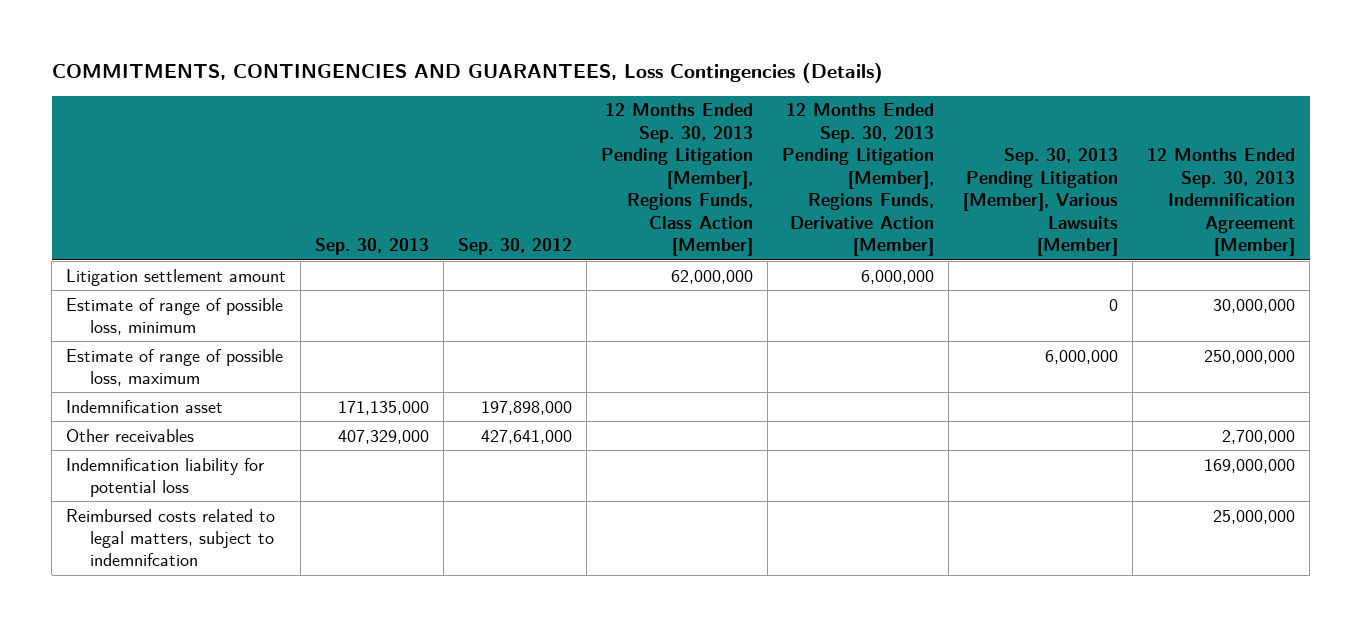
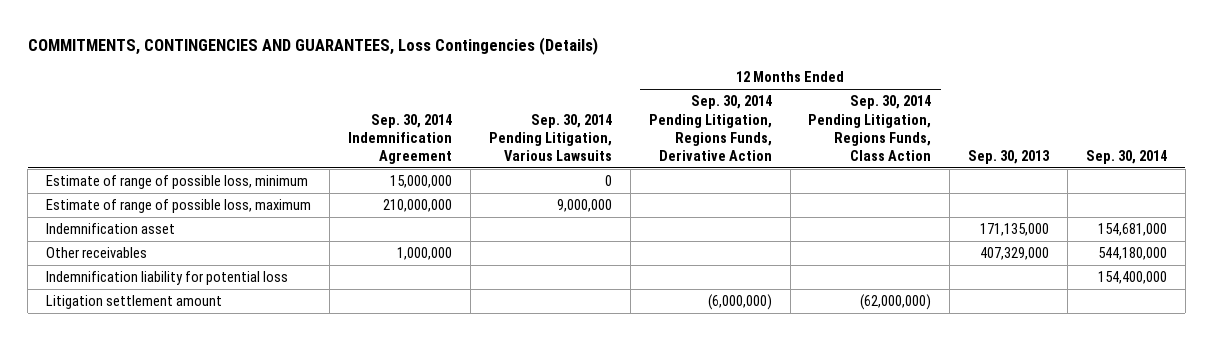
- | Sep. 30, 2013 | Sep. 30, 2012 | 12 Months Ended Sep. 30, 2013 Pending Litigation [Member], Regions Funds, Class Action [Member] | 12 Months Ended Sep. 30, 2013 Pending Litigation [Member], Regions Funds, Derivative Action [Member] | Sep. 30, 2013 Pending Litigation [Member], Various Lawsuits [Member] | 12 Months Ended Sep. 30, 2013 Indemnification Agreement [Member]
+ | Sep. 30, 2014 Indemnification Agreement | Sep. 30, 2014 Pending Litigation, Various Lawsuits | 12 Months Ended Sep. 30, 2014 Pending Litigation, Regions Funds, Derivative Action | 12 Months Ended Sep. 30, 2014 Pending Litigation, Regions Funds, Class Action | Sep. 30, 2013 | Sep. 30, 2014
- Reimbursed costs related to legal matters, subject to indemnifcation | | | | | | 25,000,000
moved down: Litigation settlement amount | | | (6,000,000) | (62,000,000) | |

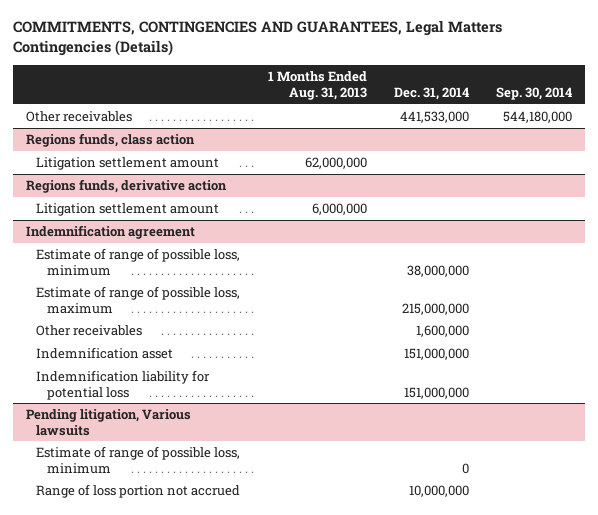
- COMMITMENTS, CONTINGENCIES AND GUARANTEES, Loss Contingencies (Details)
+ COMMITMENTS, CONTINGENCIES AND GUARANTEES, Legal Matters Contingencies (Details)
- | Sep. 30, 2014 Indemnification Agreement | Sep. 30, 2014 Pending Litigation, Various Lawsuits | 12 Months Ended Sep. 30, 2014 Pending Litigation, Regions Funds, Derivative Action | 12 Months Ended Sep. 30, 2014 Pending Litigation, Regions Funds, Class Action | Sep. 30, 2013 | Sep. 30, 2014
+ | 1 Months Ended Aug. 31, 2013 | Dec. 31, 2014 | Sep. 30, 2014
- Estimate of range of possible loss, minimum | 15,000,000 | 0 | | | |
- Estimate of range of possible loss, maximum | 210,000,000 | 9,000,000 | | | |
- Indemnification asset | | | | | 171,135,000 | 154,681,000
- Indemnification liability for potential loss | | | | | | 154,400,000
- Litigation settlement amount | | | (6,000,000) | (62,000,000) | |
+ Regions funds, class action
+ Litigation settlement amount | 62,000,000 | |
+ Regions funds, derivative action
+ Litigation settlement amount | 6,000,000 | |
+ Indemnification agreement
+ Estimate of range of possible loss, minimum | | 38,000,000 |
+ Estimate of range of possible loss, maximum | | 215,000,000 |
+ Other receivables | | 1,600,000 |
+ Indemnification asset | | 151,000,000 |
+ Indemnification liability for potential loss | | 151,000,000 |
+ Pending litigation, Various lawsuits
+ Estimate of range of possible loss, minimum | | 0 |
+ Range of loss portion not accrued | | 10,000,000 |

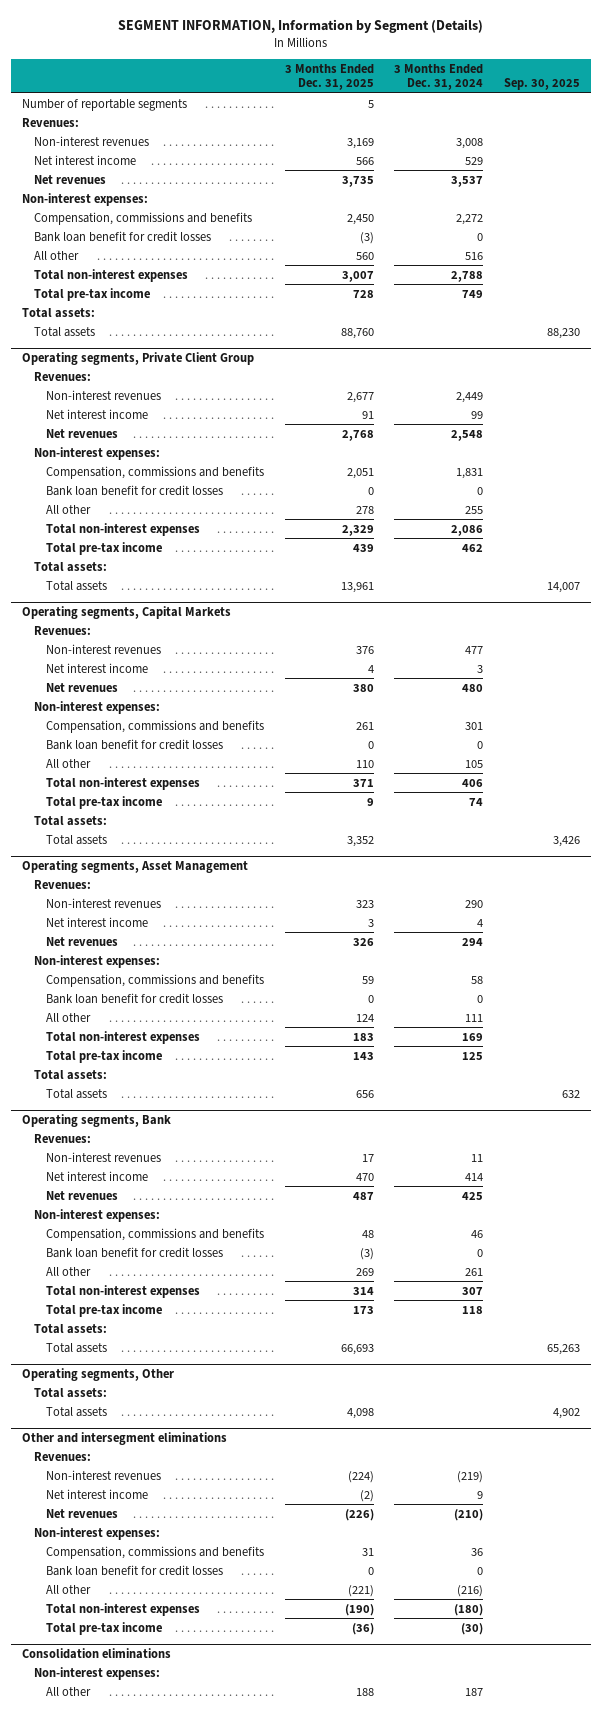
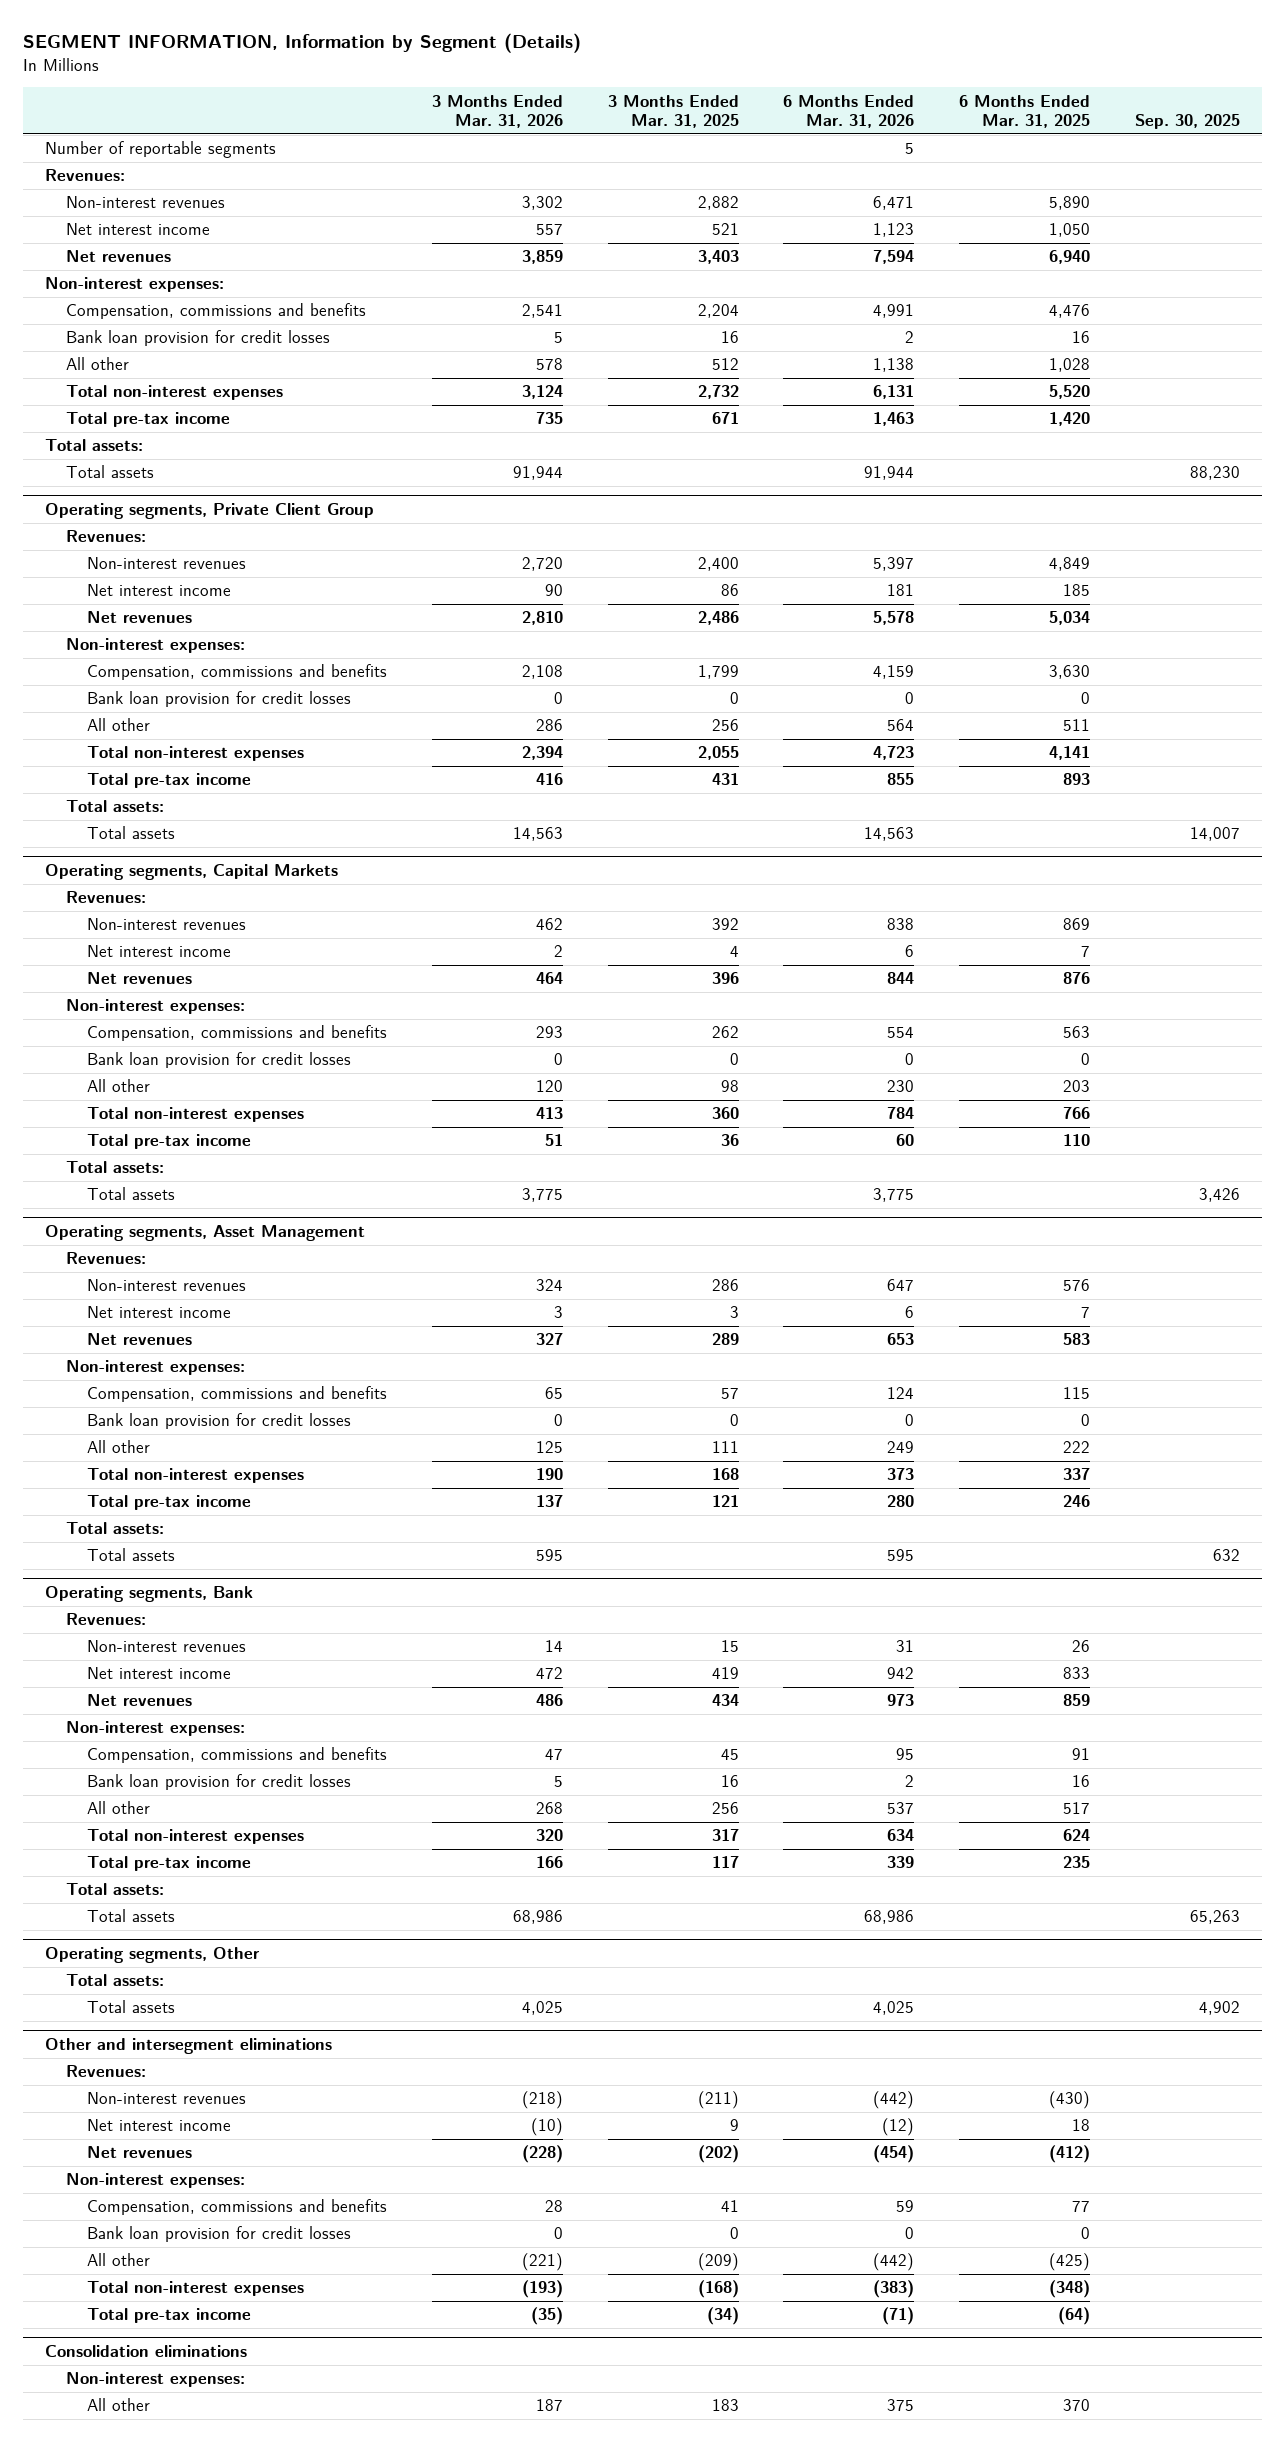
- | 3 Months Ended Dec. 31, 2025 | 3 Months Ended Dec. 31, 2024 | Sep. 30, 2025
+ | 3 Months Ended Mar. 31, 2026 | 3 Months Ended Mar. 31, 2025 | 6 Months Ended Mar. 31, 2026 | 6 Months Ended Mar. 31, 2025 | Sep. 30, 2025
- Bank loan benefit for credit losses | (3) | 0 |
+ Bank loan provision for credit losses | 5 | 16 | 2 | 16 |
@ Operating segments, Private Client Group
- Bank loan benefit for credit losses | 0 | 0 |
+ Bank loan provision for credit losses | 0 | 0 | 0 | 0 |
@ Operating segments, Capital Markets
- Bank loan benefit for credit losses | 0 | 0 |
+ Bank loan provision for credit losses | 0 | 0 | 0 | 0 |
@ Operating segments, Asset Management
- Bank loan benefit for credit losses | 0 | 0 |
+ Bank loan provision for credit losses | 0 | 0 | 0 | 0 |
@ Operating segments, Bank
- Bank loan benefit for credit losses | (3) | 0 |
+ Bank loan provision for credit losses | 5 | 16 | 2 | 16 |
@ Other and intersegment eliminations
- Bank loan benefit for credit losses | 0 | 0 |
+ Bank loan provision for credit losses | 0 | 0 | 0 | 0 |

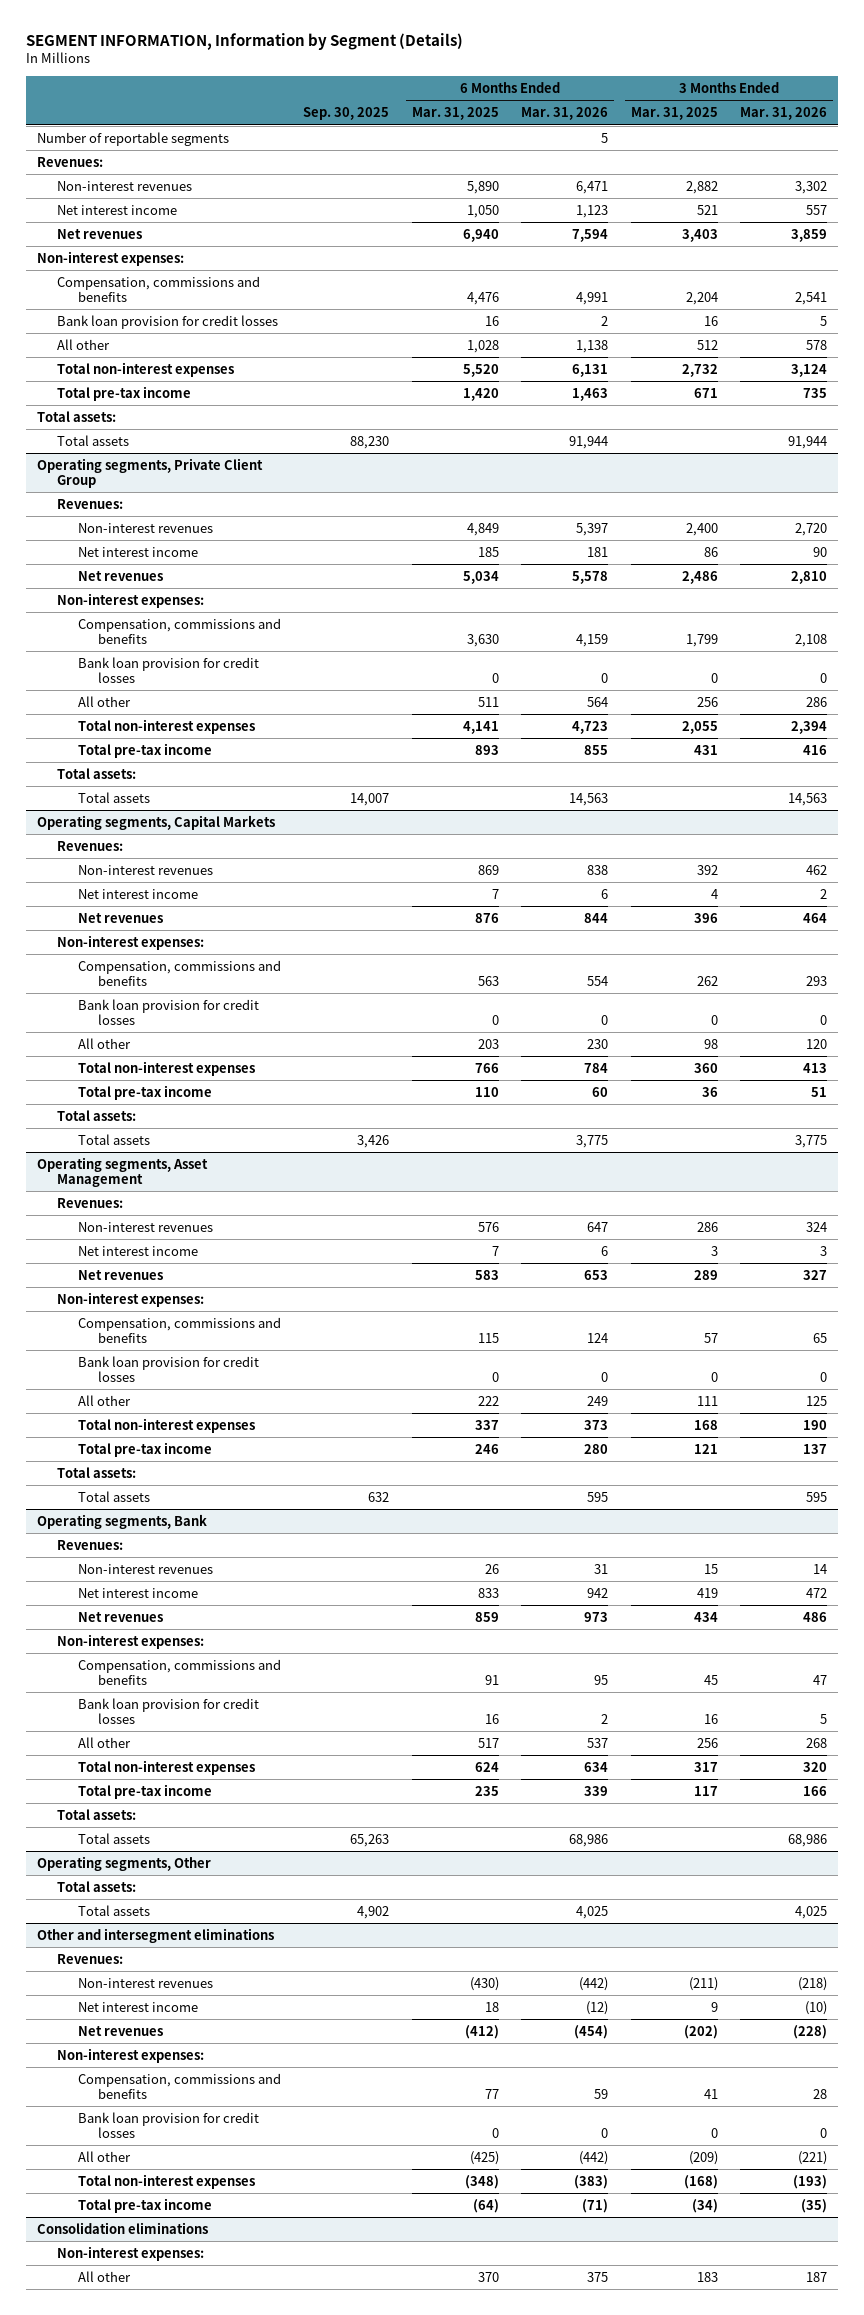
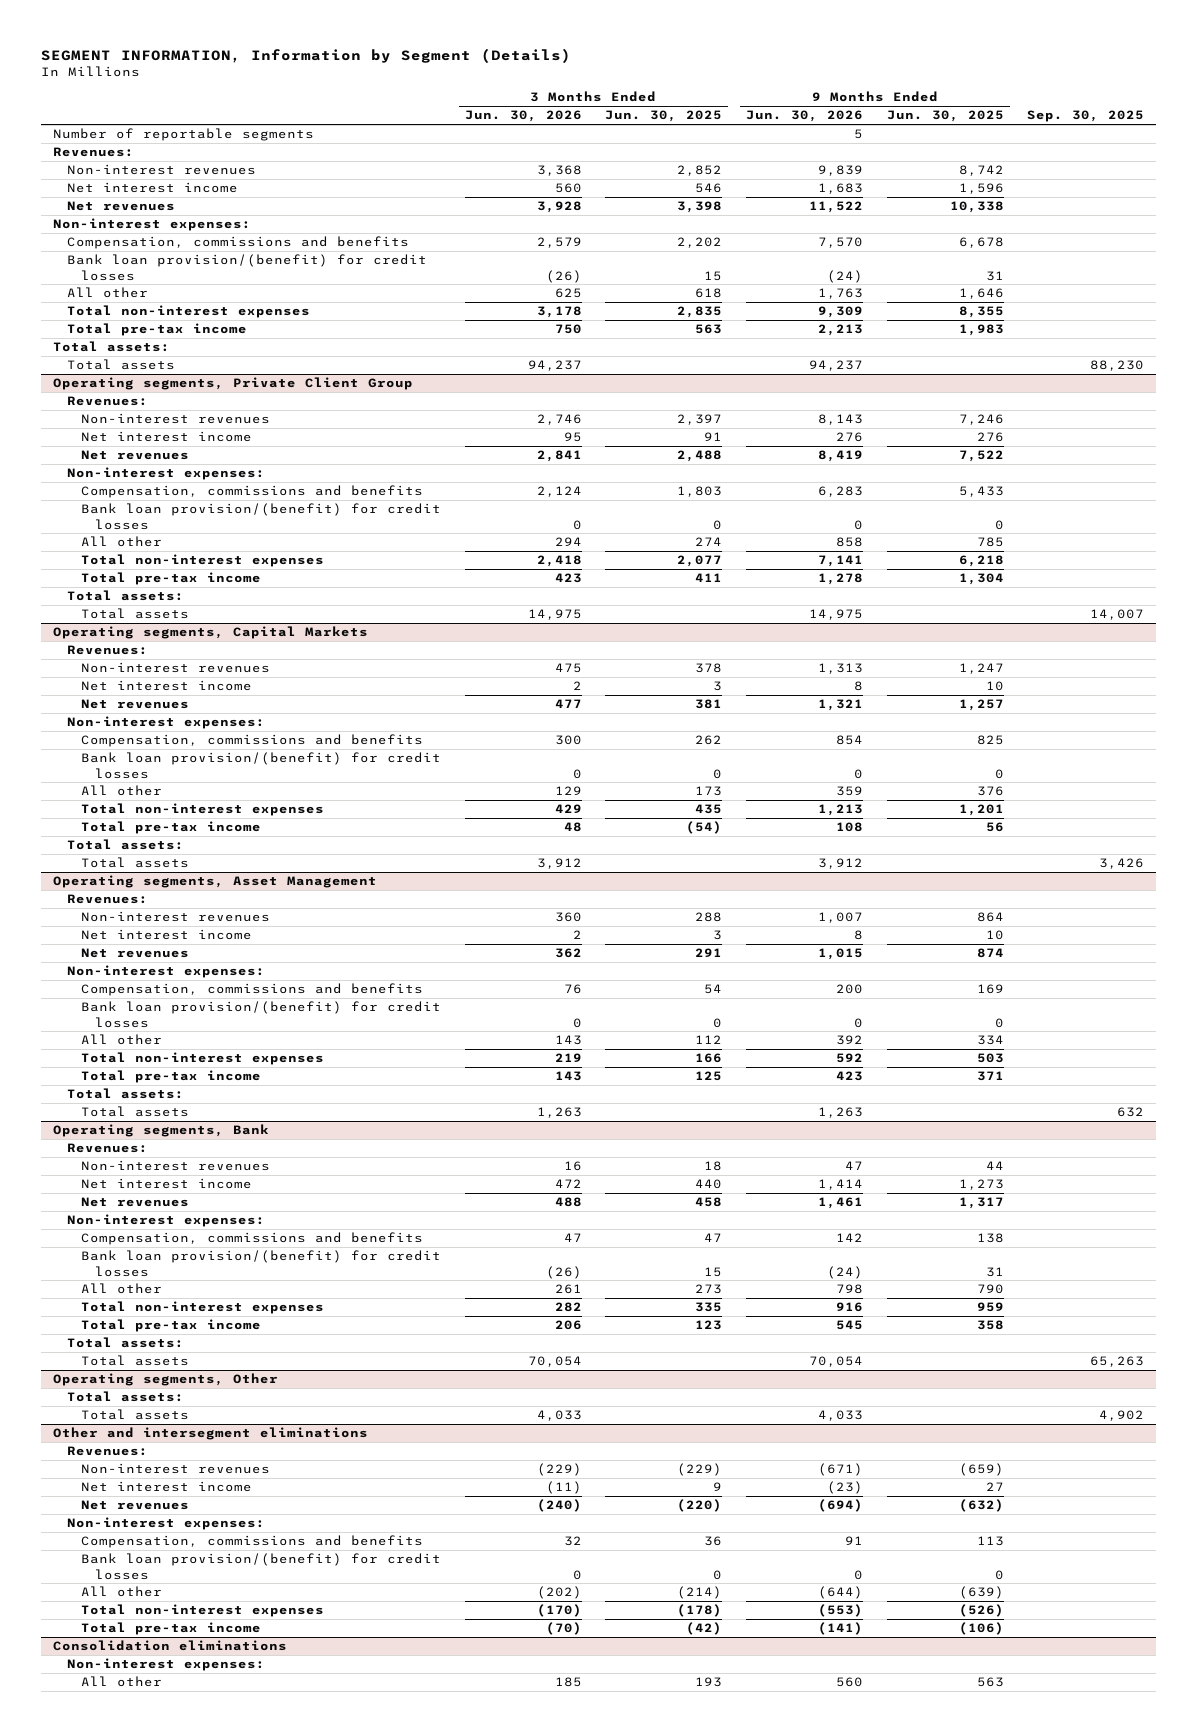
- | Sep. 30, 2025 | 6 Months Ended Mar. 31, 2025 | 6 Months Ended Mar. 31, 2026 | 3 Months Ended Mar. 31, 2025 | 3 Months Ended Mar. 31, 2026
+ | 3 Months Ended Jun. 30, 2026 | 3 Months Ended Jun. 30, 2025 | 9 Months Ended Jun. 30, 2026 | 9 Months Ended Jun. 30, 2025 | Sep. 30, 2025
- Bank loan provision for credit losses | | 16 | 2 | 16 | 5
+ Bank loan provision/(benefit) for credit losses | (26) | 15 | (24) | 31 |
@ Operating segments, Private Client Group
- Bank loan provision for credit losses | | 0 | 0 | 0 | 0
+ Bank loan provision/(benefit) for credit losses | 0 | 0 | 0 | 0 |
@ Operating segments, Capital Markets
- Bank loan provision for credit losses | | 0 | 0 | 0 | 0
+ Bank loan provision/(benefit) for credit losses | 0 | 0 | 0 | 0 |
@ Operating segments, Asset Management
- Bank loan provision for credit losses | | 0 | 0 | 0 | 0
+ Bank loan provision/(benefit) for credit losses | 0 | 0 | 0 | 0 |
@ Operating segments, Bank
- Bank loan provision for credit losses | | 16 | 2 | 16 | 5
+ Bank loan provision/(benefit) for credit losses | (26) | 15 | (24) | 31 |
@ Other and intersegment eliminations
- Bank loan provision for credit losses | | 0 | 0 | 0 | 0
+ Bank loan provision/(benefit) for credit losses | 0 | 0 | 0 | 0 |

